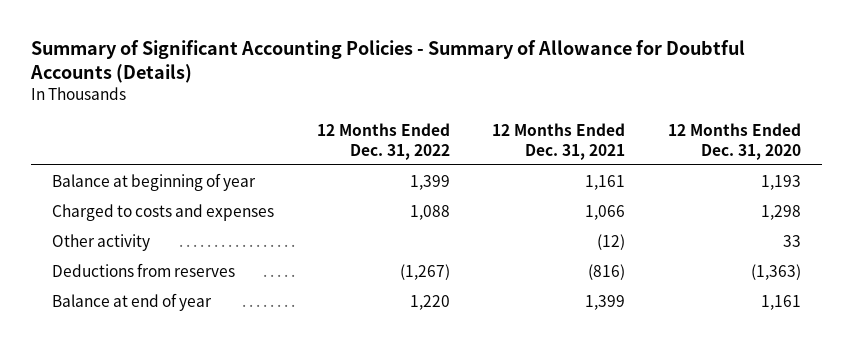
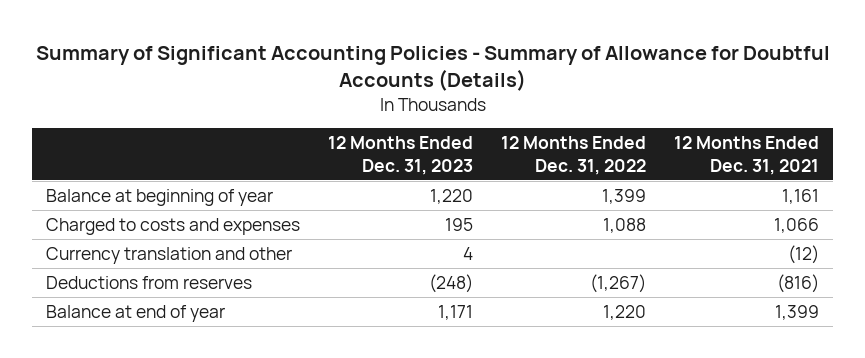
- | 12 Months Ended Dec. 31, 2022 | 12 Months Ended Dec. 31, 2021 | 12 Months Ended Dec. 31, 2020
+ | 12 Months Ended Dec. 31, 2023 | 12 Months Ended Dec. 31, 2022 | 12 Months Ended Dec. 31, 2021
- Other activity | | (12) | 33
+ Currency translation and other | 4 | | (12)

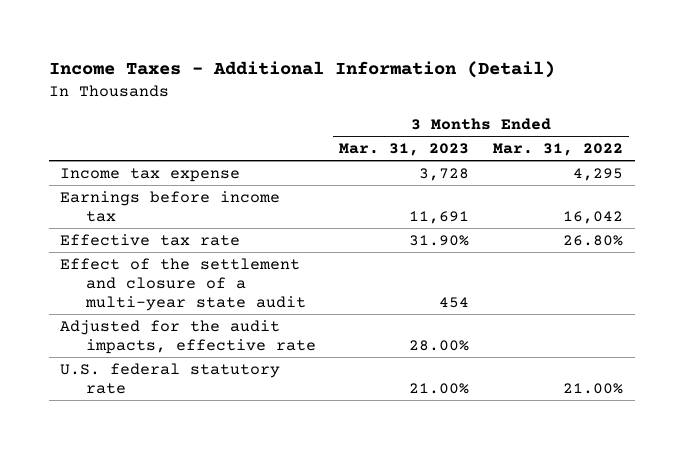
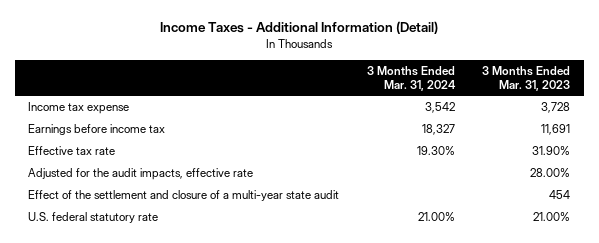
- | 3 Months Ended Mar. 31, 2023 | 3 Months Ended Mar. 31, 2022
+ | 3 Months Ended Mar. 31, 2024 | 3 Months Ended Mar. 31, 2023
moved down: Effect of the settlement and closure of a multi-year state audit | | 454

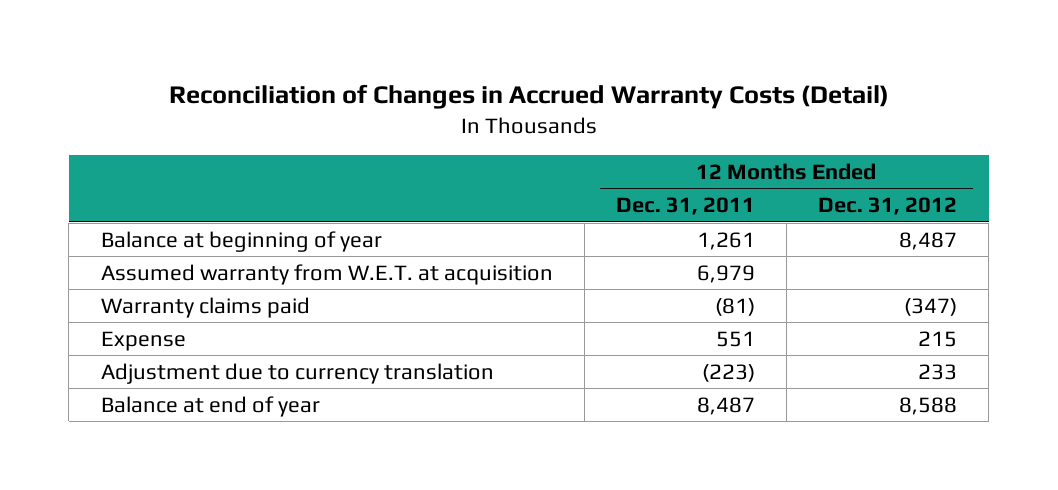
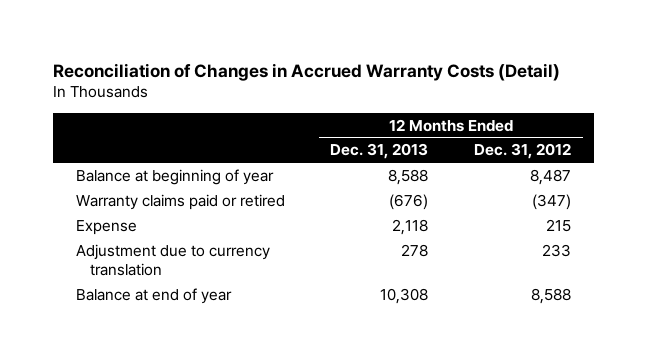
- | 12 Months Ended Dec. 31, 2011 | 12 Months Ended Dec. 31, 2012
+ | 12 Months Ended Dec. 31, 2013 | 12 Months Ended Dec. 31, 2012
- Assumed warranty from W.E.T. at acquisition | 6,979 |
- Warranty claims paid | (81) | (347)
+ Warranty claims paid or retired | (676) | (347)

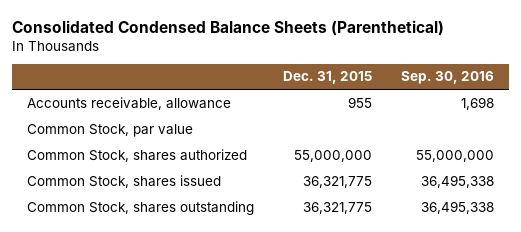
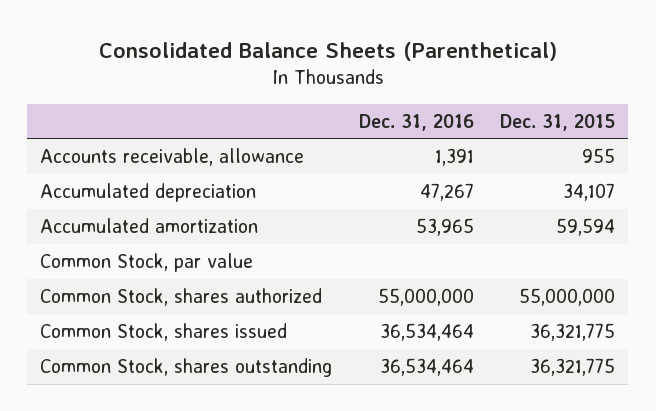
- Consolidated Condensed Balance Sheets (Parenthetical)
+ Consolidated Balance Sheets (Parenthetical)
- | Dec. 31, 2015 | Sep. 30, 2016
+ | Dec. 31, 2016 | Dec. 31, 2015
+ Accumulated depreciation | 47,267 | 34,107
+ Accumulated amortization | 53,965 | 59,594

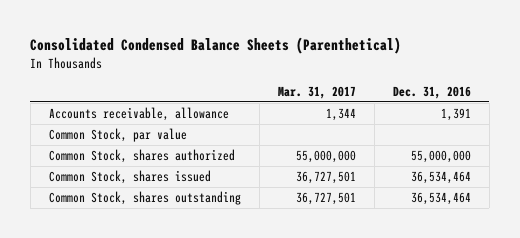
- Consolidated Balance Sheets (Parenthetical)
+ Consolidated Condensed Balance Sheets (Parenthetical)
- | Dec. 31, 2016 | Dec. 31, 2015
+ | Mar. 31, 2017 | Dec. 31, 2016
- Accumulated depreciation | 47,267 | 34,107
- Accumulated amortization | 53,965 | 59,594

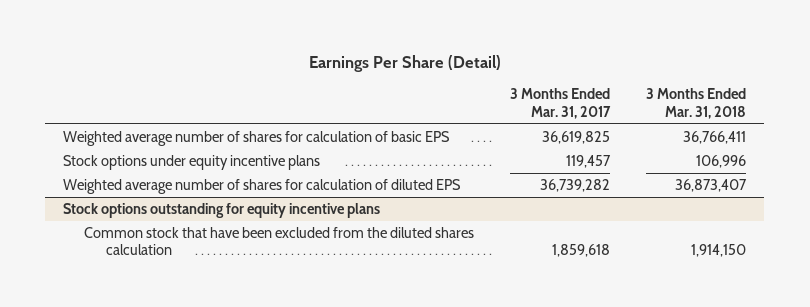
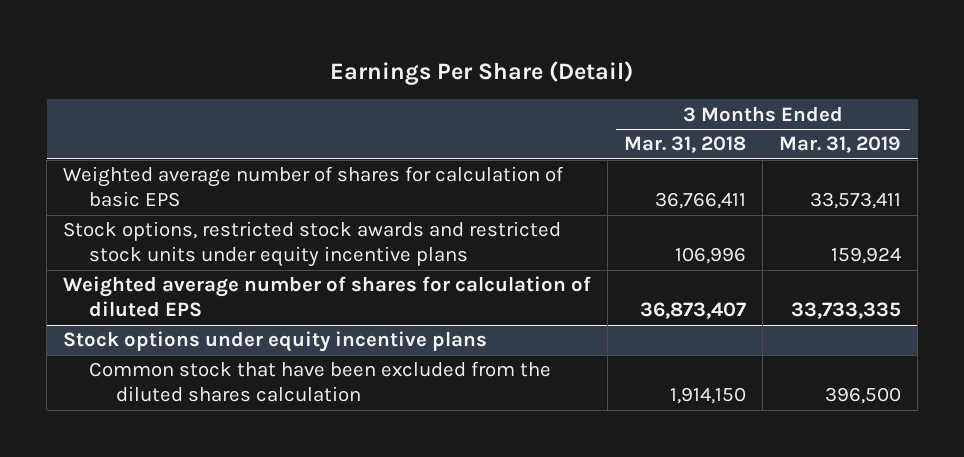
- | 3 Months Ended Mar. 31, 2017 | 3 Months Ended Mar. 31, 2018
+ | 3 Months Ended Mar. 31, 2018 | 3 Months Ended Mar. 31, 2019
- Stock options under equity incentive plans | 119,457 | 106,996
+ Stock options, restricted stock awards and restricted stock units under equity incentive plans | 106,996 | 159,924
- Stock options outstanding for equity incentive plans
+ Stock options under equity incentive plans

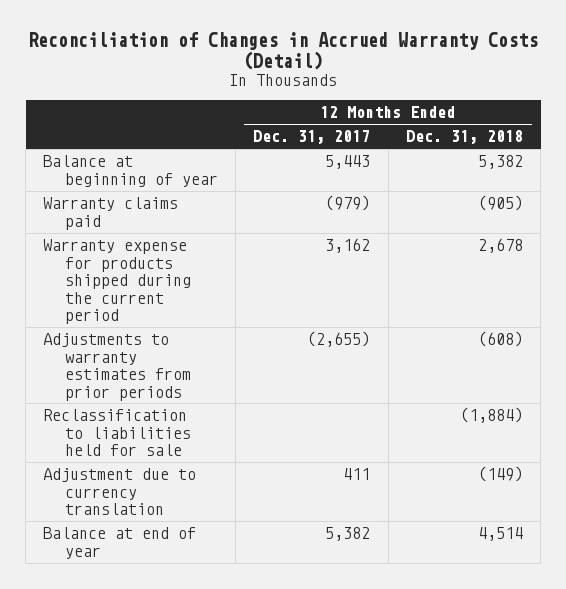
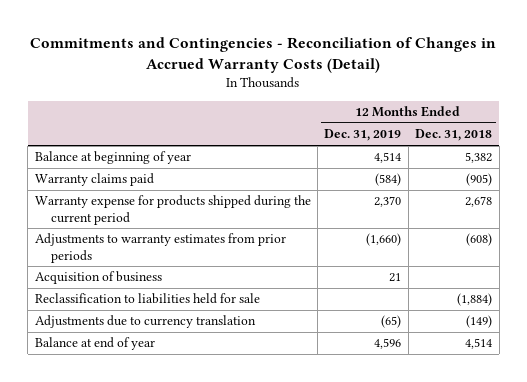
- Reconciliation of Changes in Accrued Warranty Costs (Detail)
+ Commitments and Contingencies - Reconciliation of Changes in Accrued Warranty Costs (Detail)
- | 12 Months Ended Dec. 31, 2017 | 12 Months Ended Dec. 31, 2018
+ | 12 Months Ended Dec. 31, 2019 | 12 Months Ended Dec. 31, 2018
+ Acquisition of business | 21 |
- Adjustment due to currency translation | 411 | (149)
+ Adjustments due to currency translation | (65) | (149)

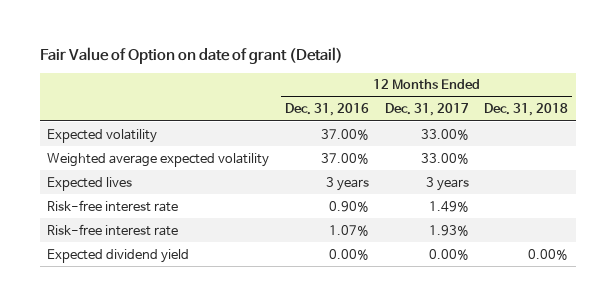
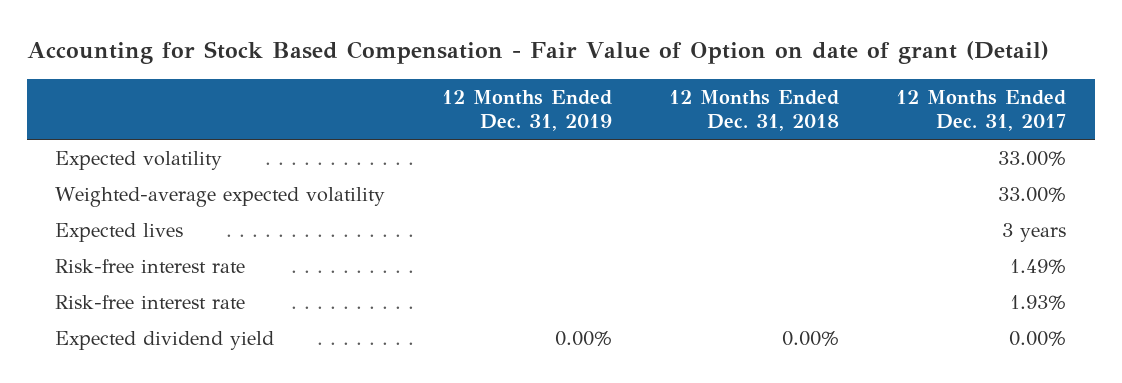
- Fair Value of Option on date of grant (Detail)
+ Accounting for Stock Based Compensation - Fair Value of Option on date of grant (Detail)
- | 12 Months Ended Dec. 31, 2016 | 12 Months Ended Dec. 31, 2017 | 12 Months Ended Dec. 31, 2018
+ | 12 Months Ended Dec. 31, 2019 | 12 Months Ended Dec. 31, 2018 | 12 Months Ended Dec. 31, 2017
- Weighted average expected volatility | 37.00% | 33.00% |
+ Weighted-average expected volatility | | | 33.00%

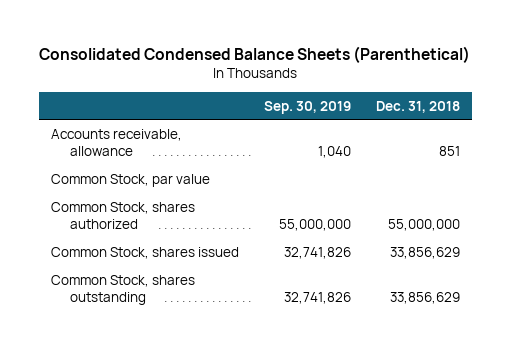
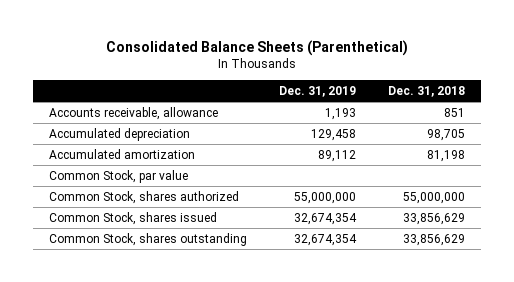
- Consolidated Condensed Balance Sheets (Parenthetical)
+ Consolidated Balance Sheets (Parenthetical)
- | Sep. 30, 2019 | Dec. 31, 2018
+ | Dec. 31, 2019 | Dec. 31, 2018
+ Accumulated depreciation | 129,458 | 98,705
+ Accumulated amortization | 89,112 | 81,198

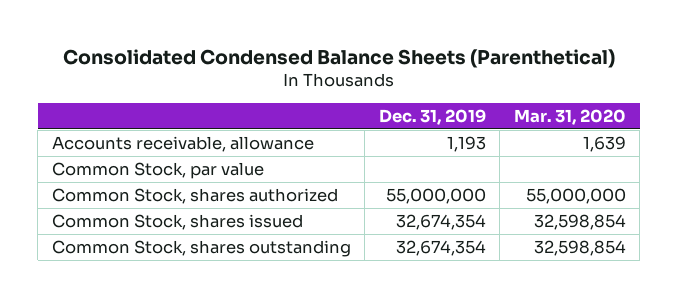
- Consolidated Balance Sheets (Parenthetical)
+ Consolidated Condensed Balance Sheets (Parenthetical)
- | Dec. 31, 2019 | Dec. 31, 2018
+ | Dec. 31, 2019 | Mar. 31, 2020
- Accumulated depreciation | 129,458 | 98,705
- Accumulated amortization | 89,112 | 81,198

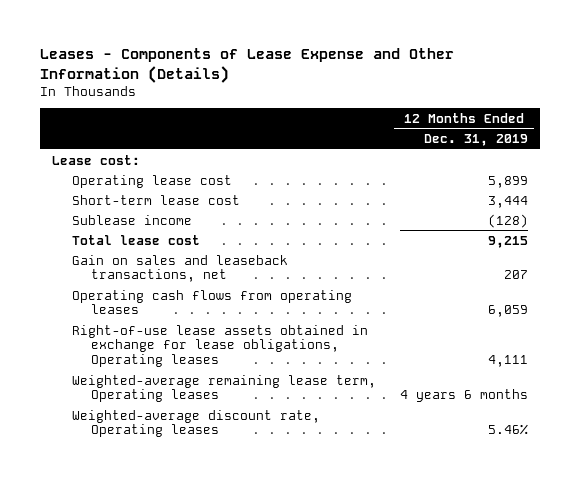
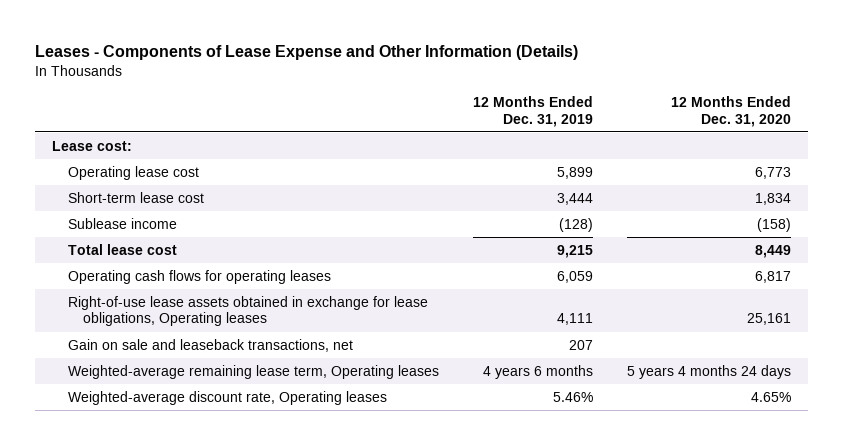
- | 12 Months Ended Dec. 31, 2019
+ | 12 Months Ended Dec. 31, 2019 | 12 Months Ended Dec. 31, 2020
- Gain on sales and leaseback transactions, net | 207
- Operating cash flows from operating leases | 6,059
+ Operating cash flows for operating leases | 6,059 | 6,817
+ Gain on sale and leaseback transactions, net | 207 |

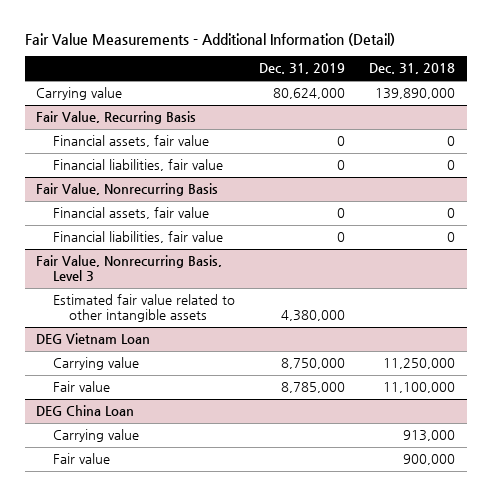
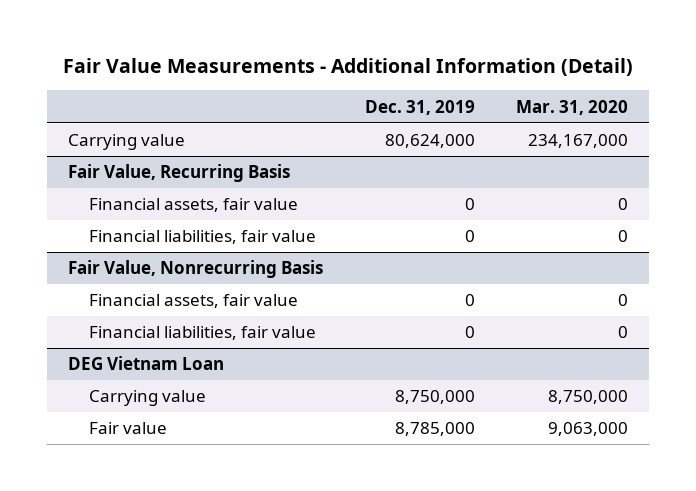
- | Dec. 31, 2019 | Dec. 31, 2018
+ | Dec. 31, 2019 | Mar. 31, 2020
- Fair Value, Nonrecurring Basis, Level 3
- Estimated fair value related to other intangible assets | 4,380,000 |
- DEG China Loan
- Carrying value | | 913,000
- Fair value | | 900,000

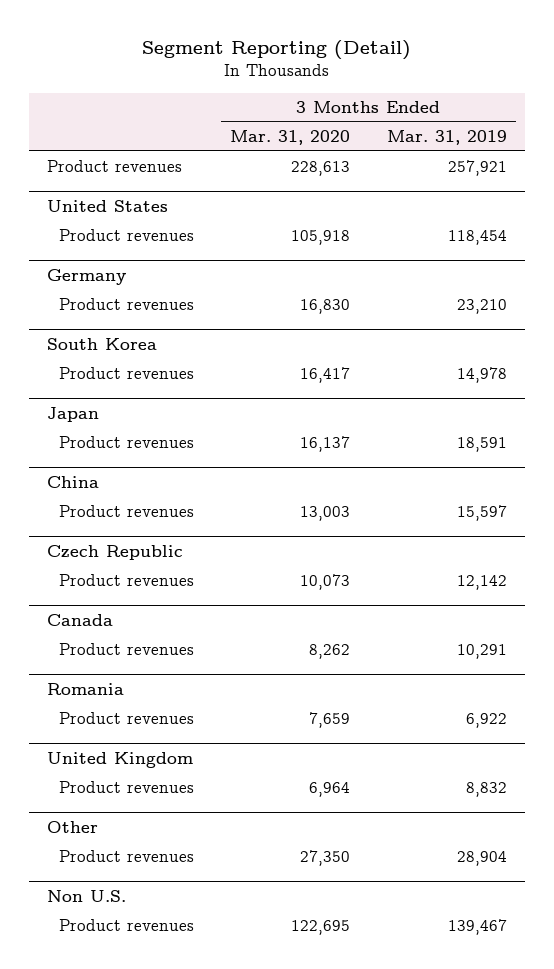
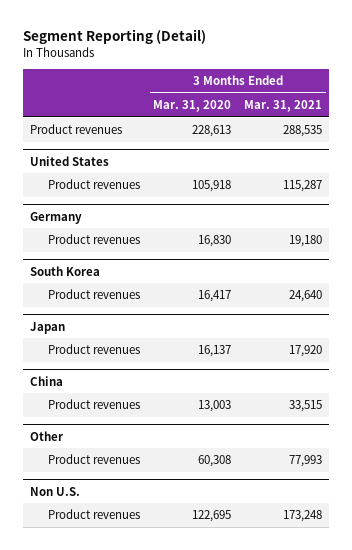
- | 3 Months Ended Mar. 31, 2020 | 3 Months Ended Mar. 31, 2019
+ | 3 Months Ended Mar. 31, 2020 | 3 Months Ended Mar. 31, 2021
- Czech Republic
- Product revenues | 10,073 | 12,142
- Canada
- Product revenues | 8,262 | 10,291
- Romania
- Product revenues | 7,659 | 6,922
- United Kingdom
- Product revenues | 6,964 | 8,832
@ Other
- Product revenues | 27,350 | 28,904
+ Product revenues | 60,308 | 77,993

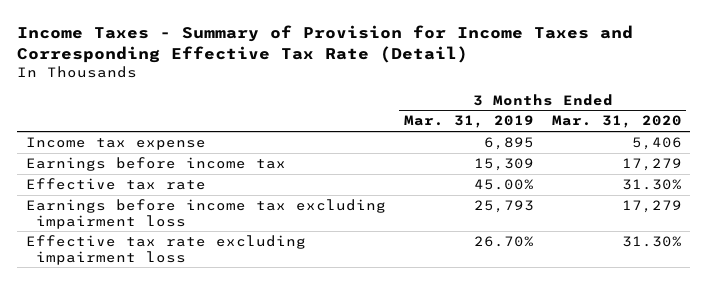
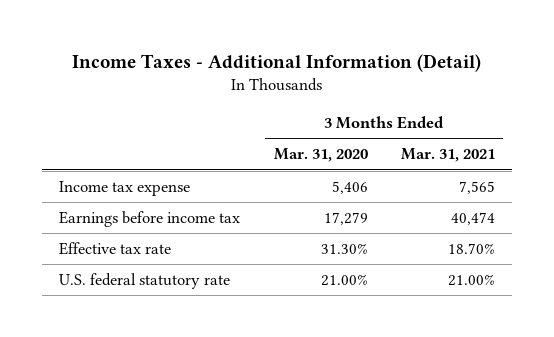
- Income Taxes - Summary of Provision for Income Taxes and Corresponding Effective Tax Rate (Detail)
+ Income Taxes - Additional Information (Detail)
- | 3 Months Ended Mar. 31, 2019 | 3 Months Ended Mar. 31, 2020
+ | 3 Months Ended Mar. 31, 2020 | 3 Months Ended Mar. 31, 2021
- Earnings before income tax excluding impairment loss | 25,793 | 17,279
- Effective tax rate excluding impairment loss | 26.70% | 31.30%
+ U.S. federal statutory rate | 21.00% | 21.00%

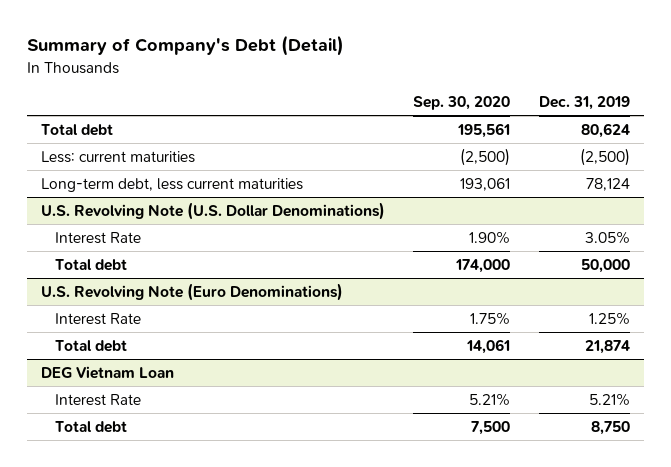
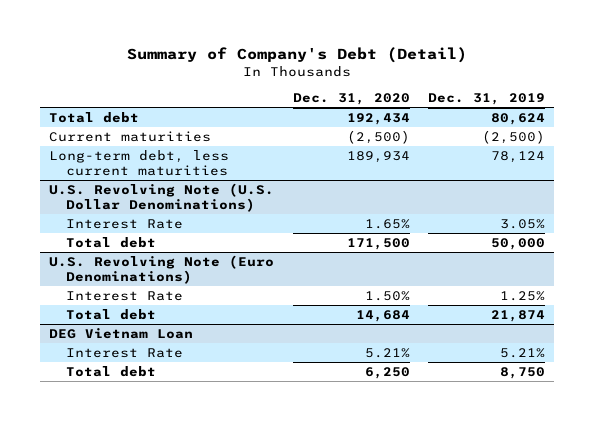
- | Sep. 30, 2020 | Dec. 31, 2019
+ | Dec. 31, 2020 | Dec. 31, 2019
- Less: current maturities | (2,500) | (2,500)
+ Current maturities | (2,500) | (2,500)

